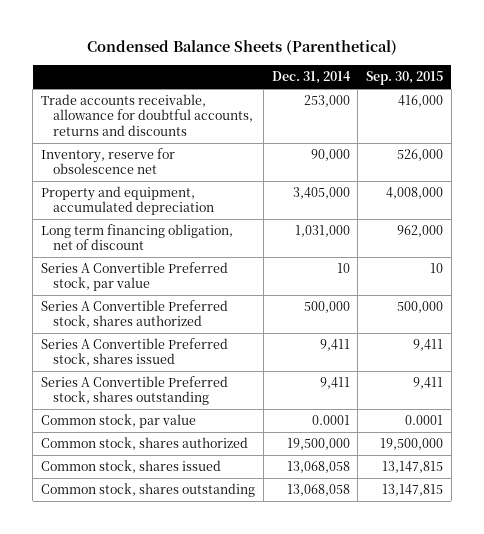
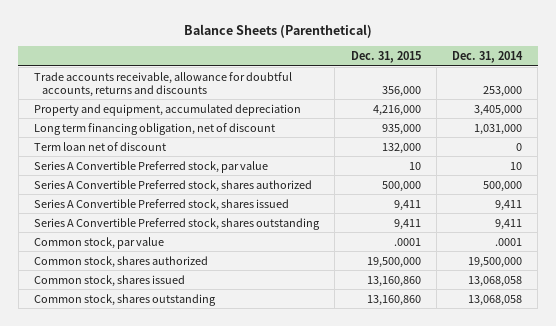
- Condensed Balance Sheets (Parenthetical)
+ Balance Sheets (Parenthetical)
- | Dec. 31, 2014 | Sep. 30, 2015
+ | Dec. 31, 2015 | Dec. 31, 2014
- Inventory, reserve for obsolescence net | 90,000 | 526,000
+ Term loan net of discount | 132,000 | 0
- Common stock, par value | 0.0001 | 0.0001
+ Common stock, par value | .0001 | .0001

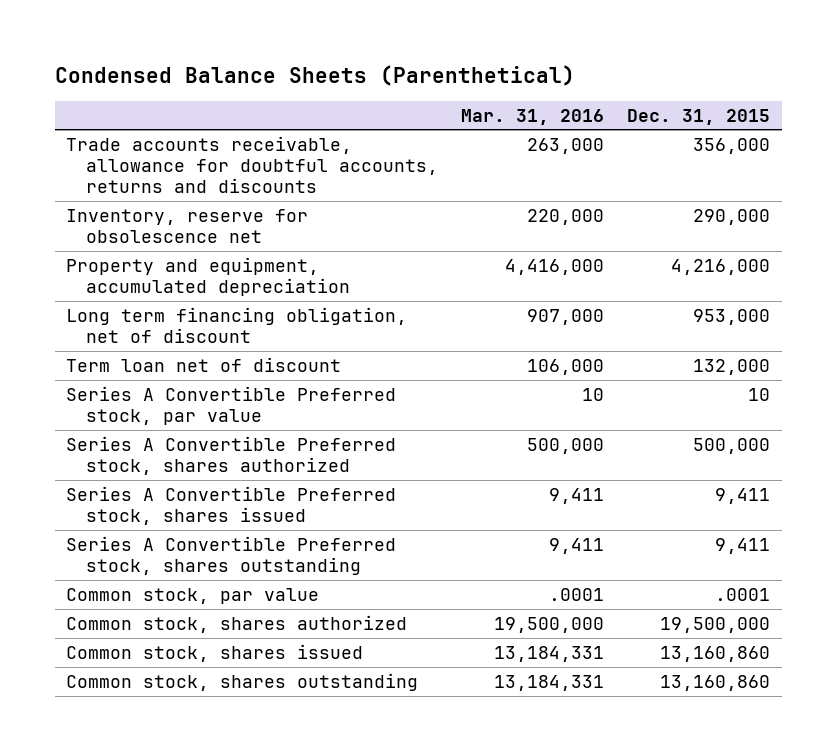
- Balance Sheets (Parenthetical)
+ Condensed Balance Sheets (Parenthetical)
- | Dec. 31, 2015 | Dec. 31, 2014
+ | Mar. 31, 2016 | Dec. 31, 2015
+ Inventory, reserve for obsolescence net | 220,000 | 290,000
- Long term financing obligation, net of discount | 935,000 | 1,031,000
+ Long term financing obligation, net of discount | 907,000 | 953,000

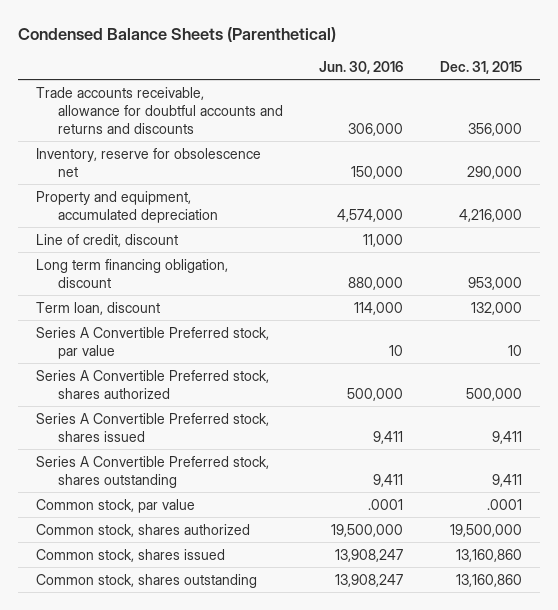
- | Mar. 31, 2016 | Dec. 31, 2015
+ | Jun. 30, 2016 | Dec. 31, 2015
- Trade accounts receivable, allowance for doubtful accounts, returns and discounts | 263,000 | 356,000
+ Trade accounts receivable, allowance for doubtful accounts and returns and discounts | 306,000 | 356,000
- Long term financing obligation, net of discount | 907,000 | 953,000
- Term loan net of discount | 106,000 | 132,000
+ Line of credit, discount | 11,000 |
+ Long term financing obligation, discount | 880,000 | 953,000
+ Term loan, discount | 114,000 | 132,000

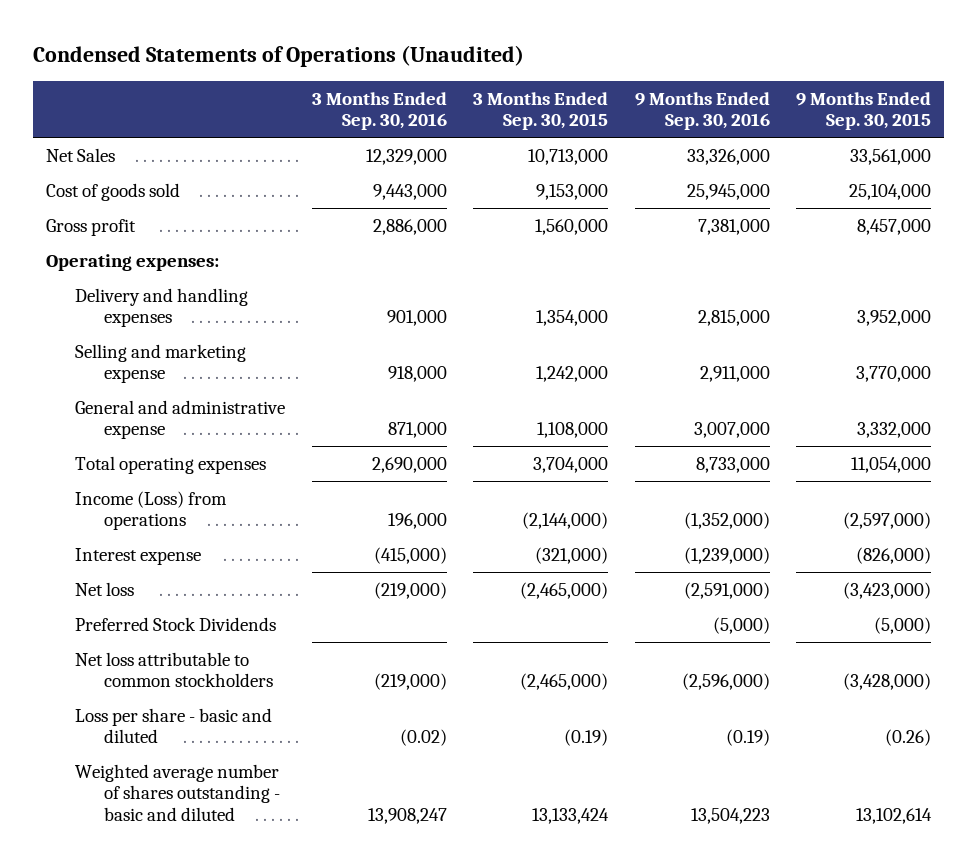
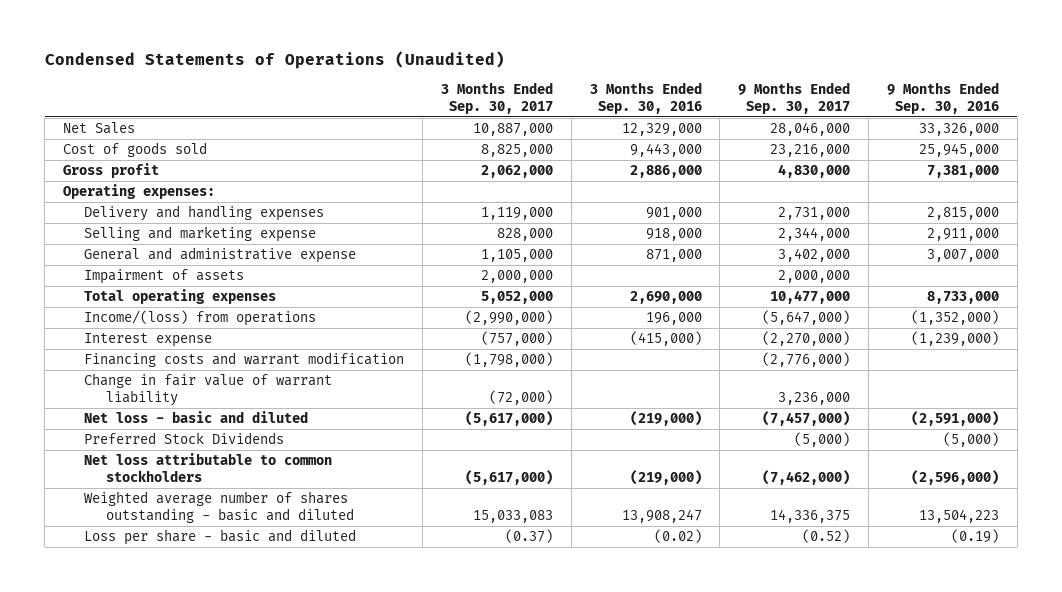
- | 3 Months Ended Sep. 30, 2016 | 3 Months Ended Sep. 30, 2015 | 9 Months Ended Sep. 30, 2016 | 9 Months Ended Sep. 30, 2015
+ | 3 Months Ended Sep. 30, 2017 | 3 Months Ended Sep. 30, 2016 | 9 Months Ended Sep. 30, 2017 | 9 Months Ended Sep. 30, 2016
+ Impairment of assets | 2,000,000 | | 2,000,000 |
- Income (Loss) from operations | 196,000 | (2,144,000) | (1,352,000) | (2,597,000)
+ Income/(loss) from operations | (2,990,000) | 196,000 | (5,647,000) | (1,352,000)
- Net loss | (219,000) | (2,465,000) | (2,591,000) | (3,423,000)
+ Financing costs and warrant modification | (1,798,000) | | (2,776,000) |
+ Change in fair value of warrant liability | (72,000) | | 3,236,000 |
+ Net loss - basic and diluted | (5,617,000) | (219,000) | (7,457,000) | (2,591,000)
moved down: Loss per share - basic and diluted | (0.37) | (0.02) | (0.52) | (0.19)

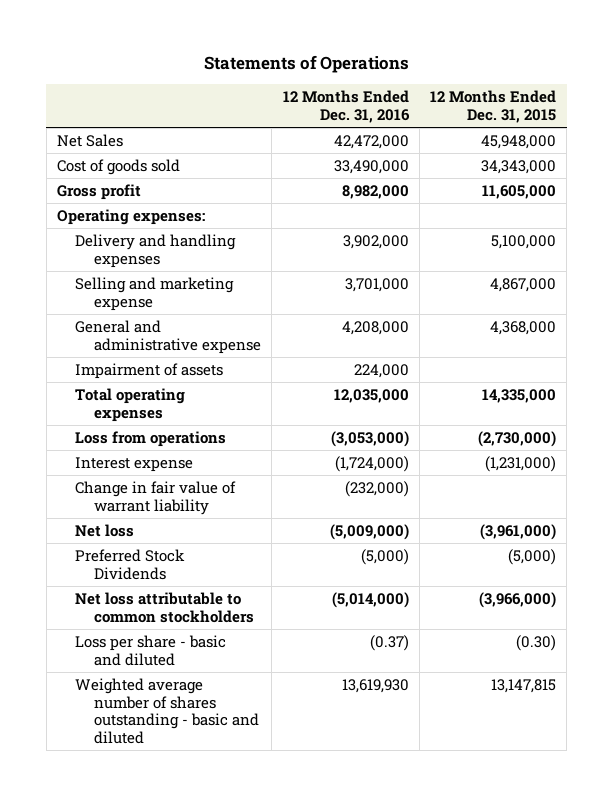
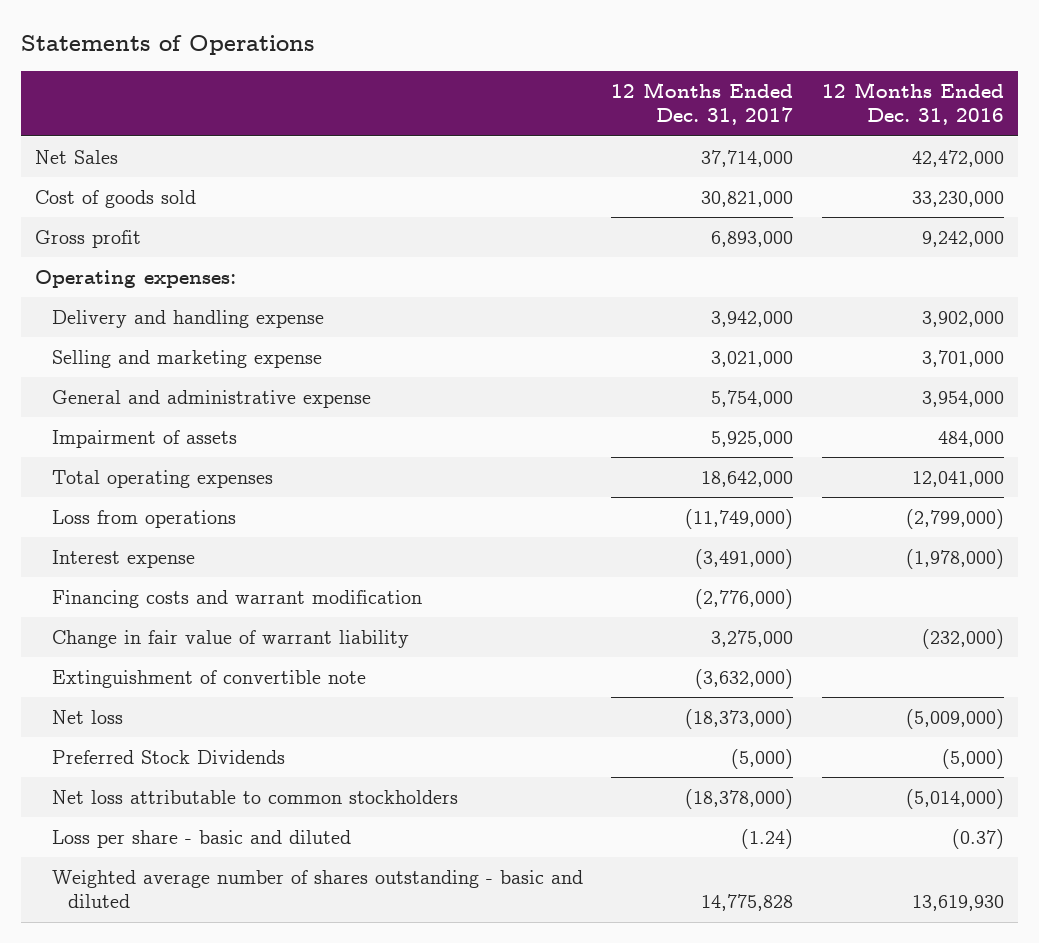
- | 12 Months Ended Dec. 31, 2016 | 12 Months Ended Dec. 31, 2015
+ | 12 Months Ended Dec. 31, 2017 | 12 Months Ended Dec. 31, 2016
- Cost of goods sold | 33,490,000 | 34,343,000
- Gross profit | 8,982,000 | 11,605,000
+ Cost of goods sold | 30,821,000 | 33,230,000
+ Gross profit | 6,893,000 | 9,242,000
- Delivery and handling expenses | 3,902,000 | 5,100,000
+ Delivery and handling expense | 3,942,000 | 3,902,000
- General and administrative expense | 4,208,000 | 4,368,000
- Impairment of assets | 224,000 |
- Total operating expenses | 12,035,000 | 14,335,000
- Loss from operations | (3,053,000) | (2,730,000)
- Interest expense | (1,724,000) | (1,231,000)
+ General and administrative expense | 5,754,000 | 3,954,000
+ Impairment of assets | 5,925,000 | 484,000
+ Total operating expenses | 18,642,000 | 12,041,000
+ Loss from operations | (11,749,000) | (2,799,000)
+ Interest expense | (3,491,000) | (1,978,000)
+ Financing costs and warrant modification | (2,776,000) |
+ Extinguishment of convertible note | (3,632,000) |

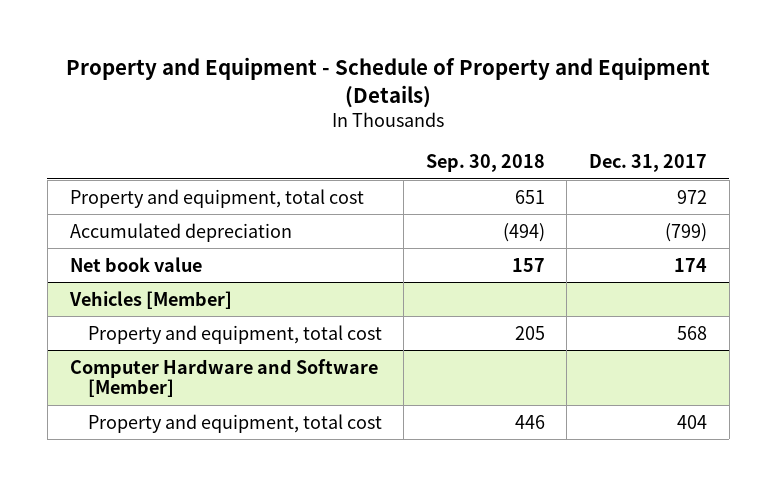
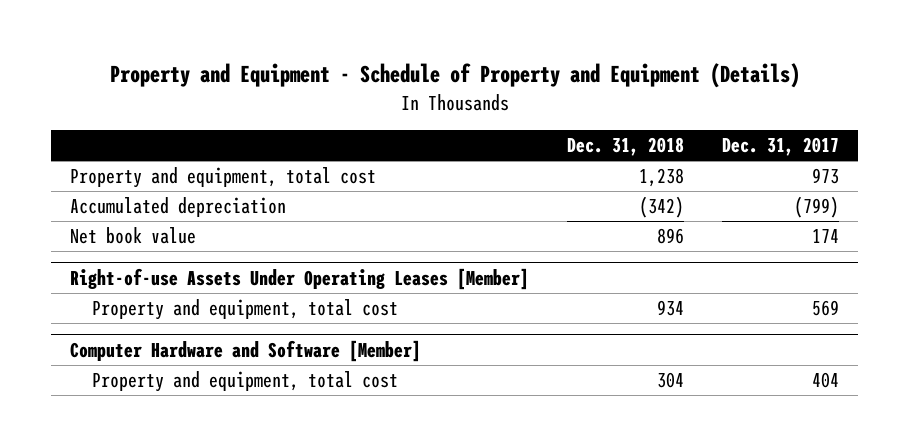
- | Sep. 30, 2018 | Dec. 31, 2017
+ | Dec. 31, 2018 | Dec. 31, 2017
- Property and equipment, total cost | 651 | 972
+ Property and equipment, total cost | 1,238 | 973
- Vehicles [Member]
- Property and equipment, total cost | 205 | 568
+ Right-of-use Assets Under Operating Leases [Member]
+ Property and equipment, total cost | 934 | 569

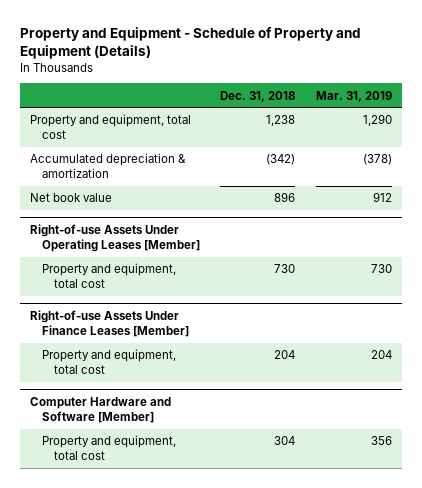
- | Dec. 31, 2018 | Dec. 31, 2017
+ | Dec. 31, 2018 | Mar. 31, 2019
- Accumulated depreciation | (342) | (799)
+ Accumulated depreciation & amortization | (342) | (378)
@ Right-of-use Assets Under Operating Leases [Member]
- Property and equipment, total cost | 934 | 569
+ Property and equipment, total cost | 730 | 730
+ Right-of-use Assets Under Finance Leases [Member]
+ Property and equipment, total cost | 204 | 204

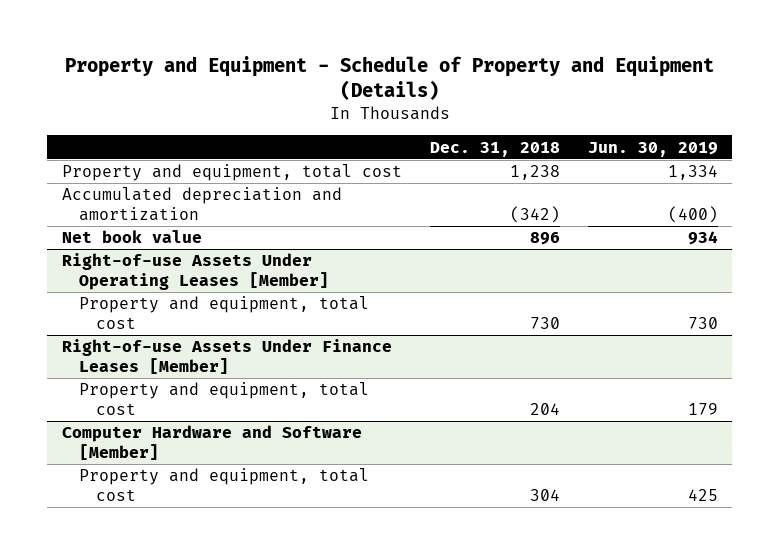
- | Dec. 31, 2018 | Mar. 31, 2019
+ | Dec. 31, 2018 | Jun. 30, 2019
- Accumulated depreciation & amortization | (342) | (378)
+ Accumulated depreciation and amortization | (342) | (400)

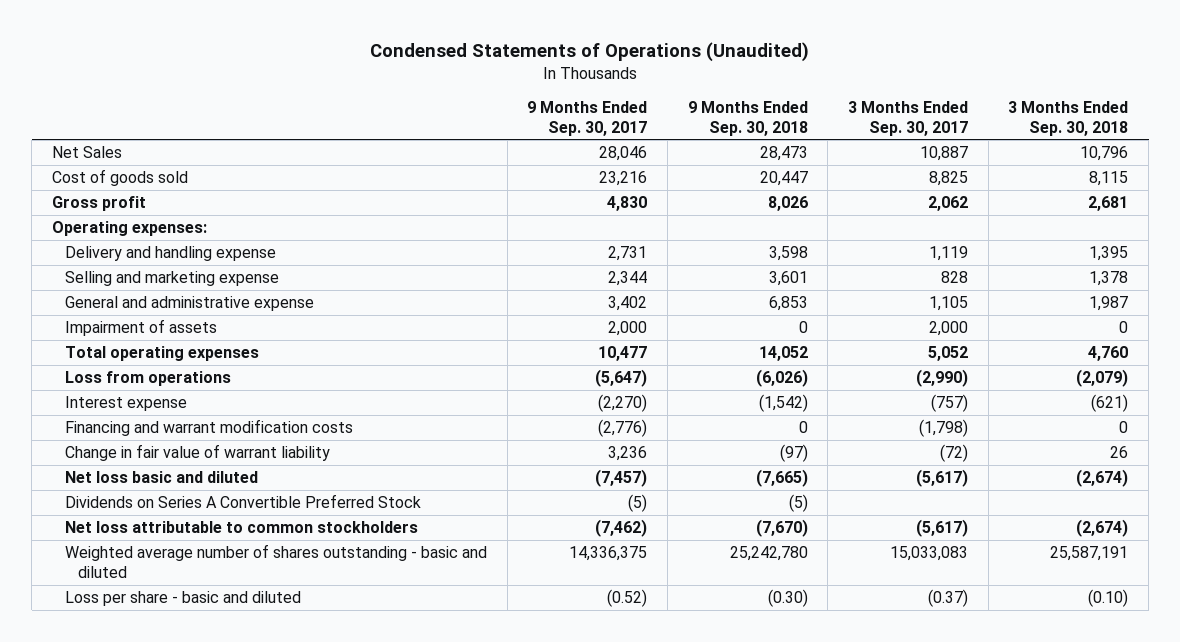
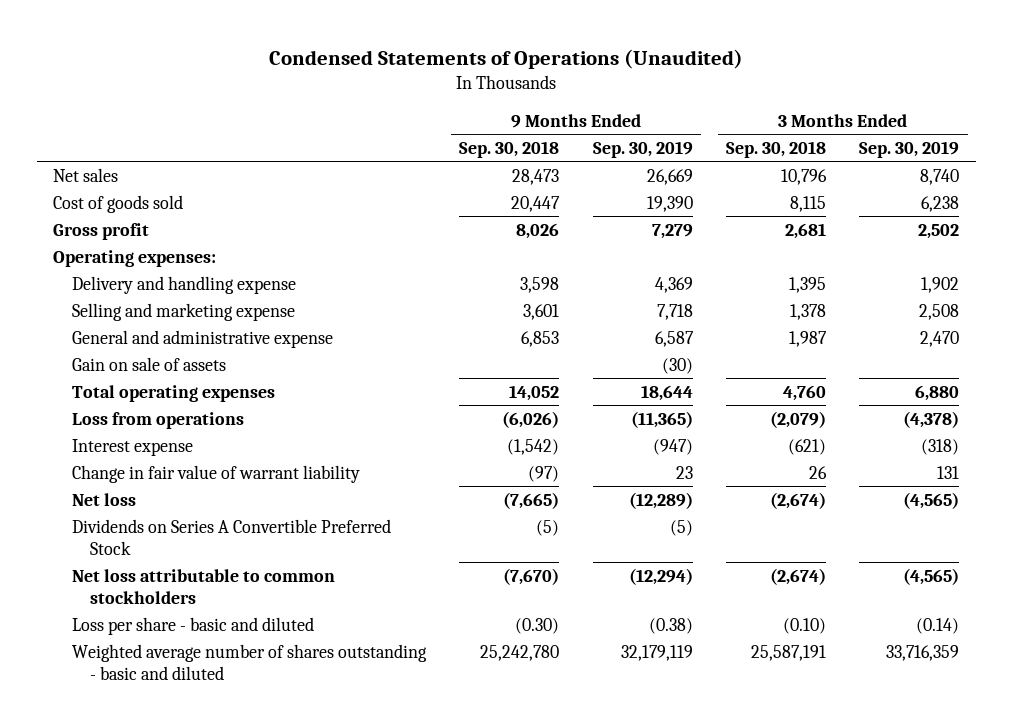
- | 9 Months Ended Sep. 30, 2017 | 9 Months Ended Sep. 30, 2018 | 3 Months Ended Sep. 30, 2017 | 3 Months Ended Sep. 30, 2018
+ | 9 Months Ended Sep. 30, 2018 | 9 Months Ended Sep. 30, 2019 | 3 Months Ended Sep. 30, 2018 | 3 Months Ended Sep. 30, 2019
- Net Sales | 28,046 | 28,473 | 10,887 | 10,796
+ Net sales | 28,473 | 26,669 | 10,796 | 8,740
- Impairment of assets | 2,000 | 0 | 2,000 | 0
+ Gain on sale of assets | | (30) | |
- Financing and warrant modification costs | (2,776) | 0 | (1,798) | 0
- Net loss basic and diluted | (7,457) | (7,665) | (5,617) | (2,674)
+ Net loss | (7,665) | (12,289) | (2,674) | (4,565)
moved down: Weighted average number of shares outstanding - basic and diluted | 25,242,780 | 32,179,119 | 25,587,191 | 33,716,359

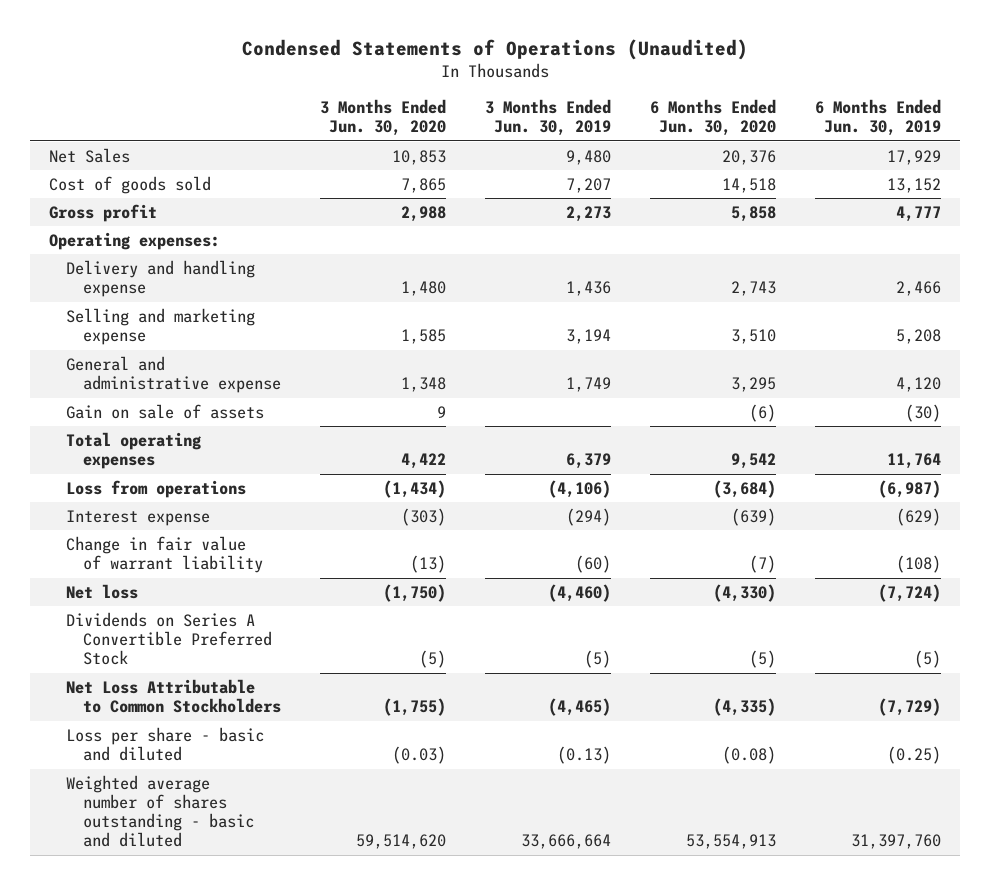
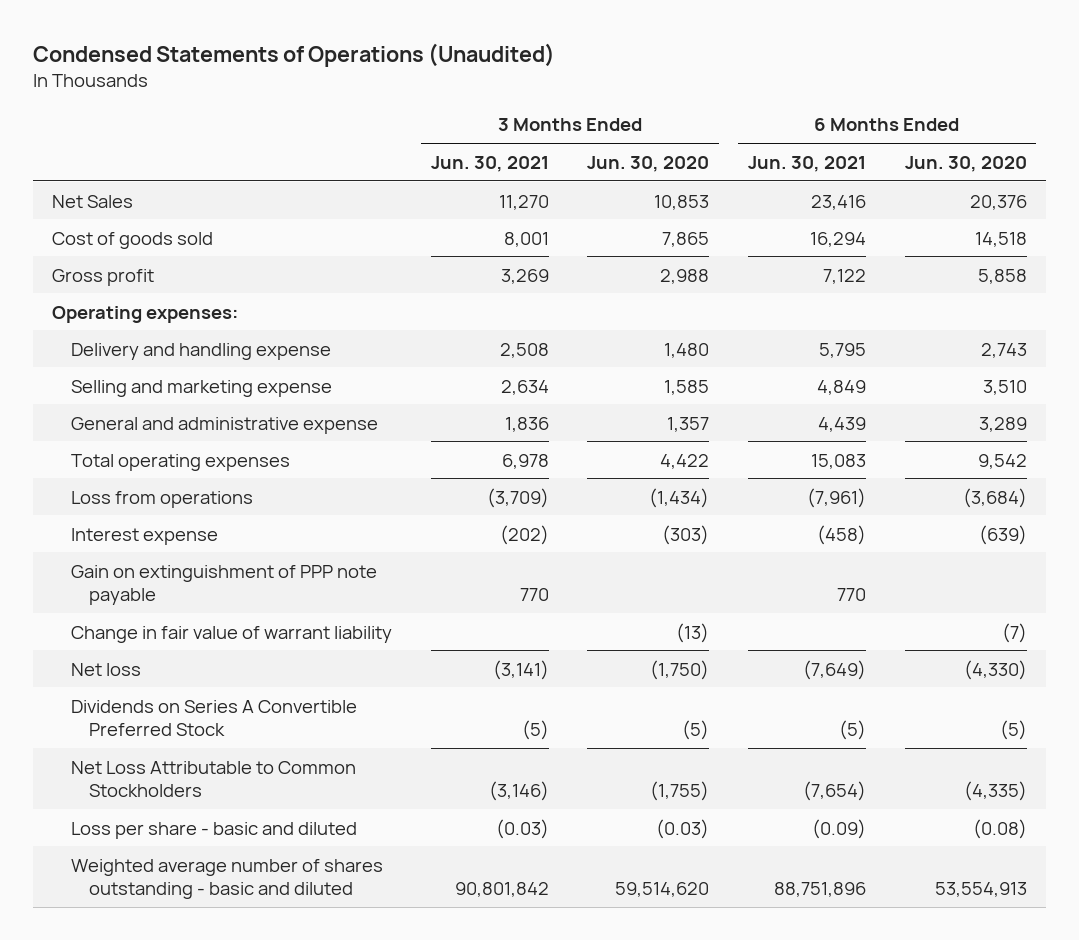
- | 3 Months Ended Jun. 30, 2020 | 3 Months Ended Jun. 30, 2019 | 6 Months Ended Jun. 30, 2020 | 6 Months Ended Jun. 30, 2019
+ | 3 Months Ended Jun. 30, 2021 | 3 Months Ended Jun. 30, 2020 | 6 Months Ended Jun. 30, 2021 | 6 Months Ended Jun. 30, 2020
- General and administrative expense | 1,348 | 1,749 | 3,295 | 4,120
- Gain on sale of assets | 9 | | (6) | (30)
+ General and administrative expense | 1,836 | 1,357 | 4,439 | 3,289
+ Gain on extinguishment of PPP note payable | 770 | | 770 |

